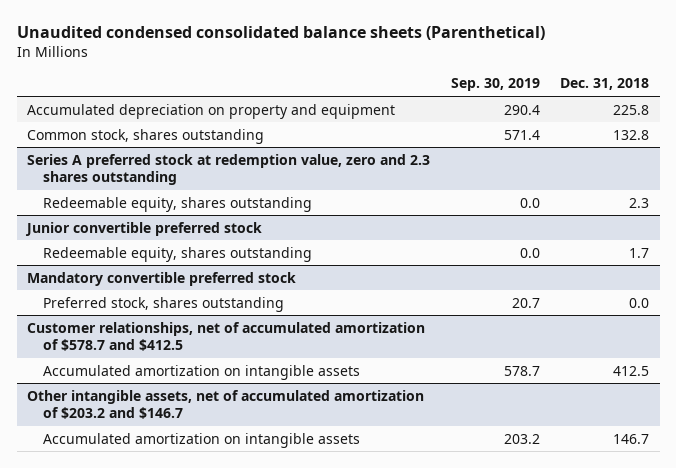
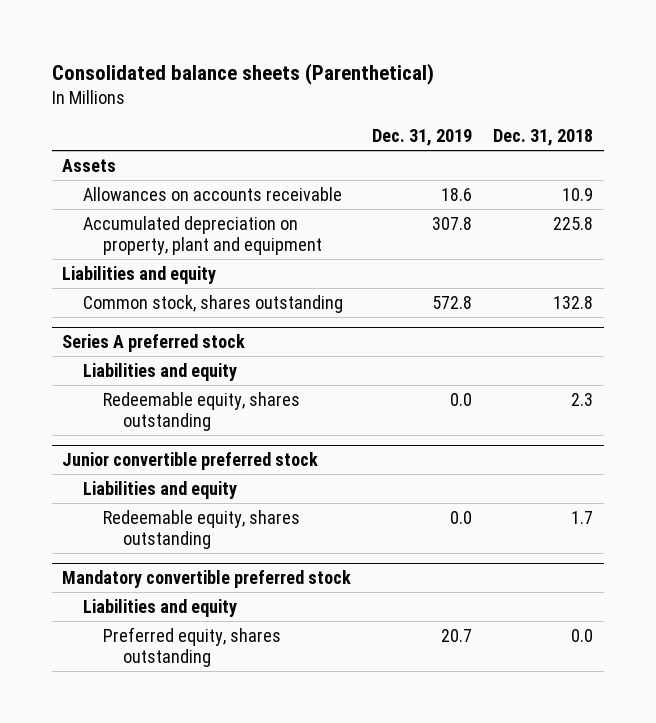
- Unaudited condensed consolidated balance sheets (Parenthetical)
+ Consolidated balance sheets (Parenthetical)
- | Sep. 30, 2019 | Dec. 31, 2018
+ | Dec. 31, 2019 | Dec. 31, 2018
- Accumulated depreciation on property and equipment | 290.4 | 225.8
+ Assets
+ Allowances on accounts receivable | 18.6 | 10.9
+ Accumulated depreciation on property, plant and equipment | 307.8 | 225.8
+ Liabilities and equity
- Series A preferred stock at redemption value, zero and 2.3 shares outstanding
+ Series A preferred stock
+ Liabilities and equity
@ Junior convertible preferred stock
+ Liabilities and equity
@ Mandatory convertible preferred stock
- Preferred stock, shares outstanding | 20.7 | 0.0
- Customer relationships, net of accumulated amortization of $578.7 and $412.5
- Accumulated amortization on intangible assets | 578.7 | 412.5
- Other intangible assets, net of accumulated amortization of $203.2 and $146.7
- Accumulated amortization on intangible assets | 203.2 | 146.7
@ Mandatory convertible preferred stock
+ Liabilities and equity
+ Preferred equity, shares outstanding | 20.7 | 0.0

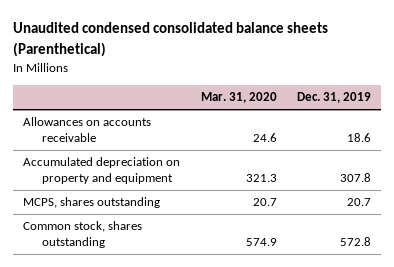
- Consolidated balance sheets (Parenthetical)
+ Unaudited condensed consolidated balance sheets (Parenthetical)
- | Dec. 31, 2019 | Dec. 31, 2018
+ | Mar. 31, 2020 | Dec. 31, 2019
- Assets
- Accumulated depreciation on property, plant and equipment | 307.8 | 225.8
- Liabilities and equity
+ Accumulated depreciation on property and equipment | 321.3 | 307.8
+ MCPS, shares outstanding | 20.7 | 20.7
- Series A preferred stock
- Liabilities and equity
- Redeemable equity, shares outstanding | 0.0 | 2.3
- Junior convertible preferred stock
- Liabilities and equity
- Redeemable equity, shares outstanding | 0.0 | 1.7
- Mandatory convertible preferred stock
- Liabilities and equity
- Preferred equity, shares outstanding | 20.7 | 0.0

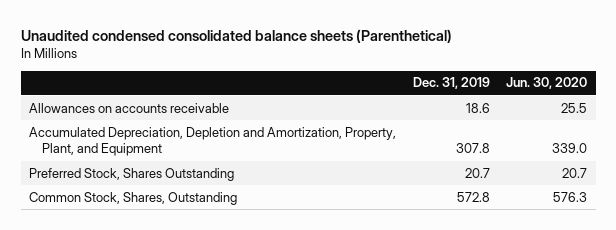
- | Mar. 31, 2020 | Dec. 31, 2019
+ | Dec. 31, 2019 | Jun. 30, 2020
- Accumulated depreciation on property and equipment | 321.3 | 307.8
- MCPS, shares outstanding | 20.7 | 20.7
- Common stock, shares outstanding | 574.9 | 572.8
+ Accumulated Depreciation, Depletion and Amortization, Property, Plant, and Equipment | 307.8 | 339.0
+ Preferred Stock, Shares Outstanding | 20.7 | 20.7
+ Common Stock, Shares, Outstanding | 572.8 | 576.3

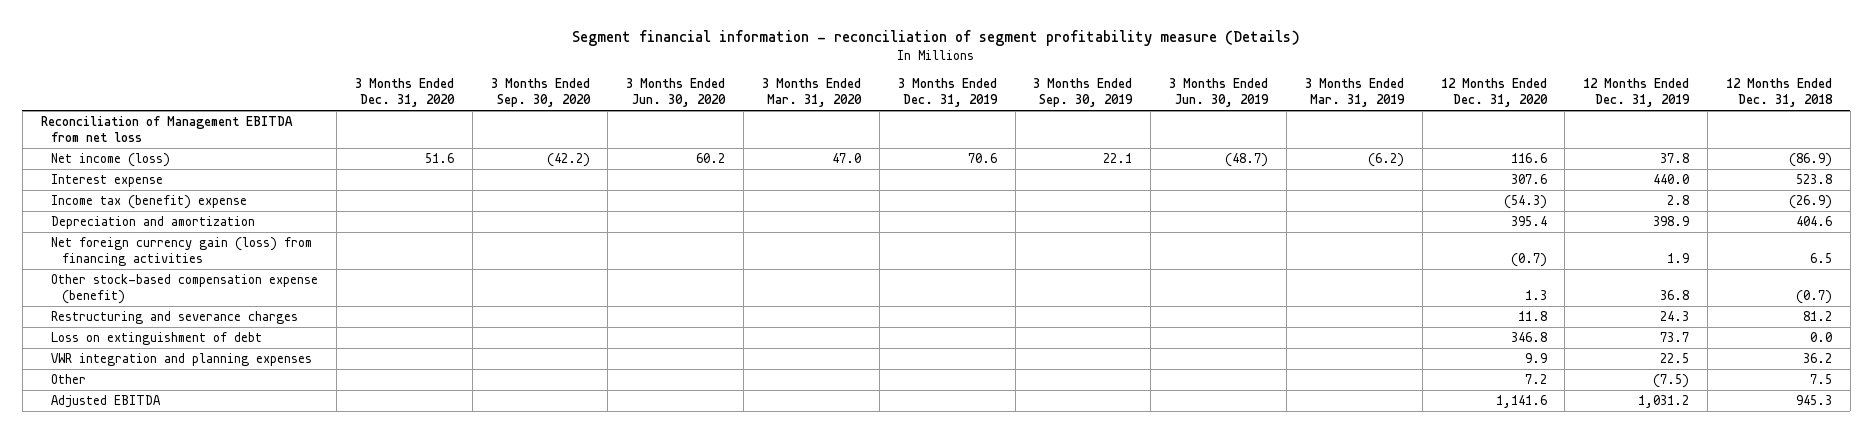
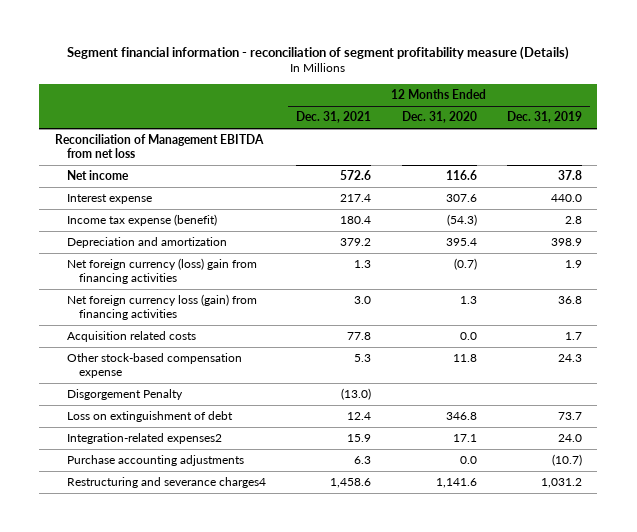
- | 3 Months Ended Dec. 31, 2020 | 3 Months Ended Sep. 30, 2020 | 3 Months Ended Jun. 30, 2020 | 3 Months Ended Mar. 31, 2020 | 3 Months Ended Dec. 31, 2019 | 3 Months Ended Sep. 30, 2019 | 3 Months Ended Jun. 30, 2019 | 3 Months Ended Mar. 31, 2019 | 12 Months Ended Dec. 31, 2020 | 12 Months Ended Dec. 31, 2019 | 12 Months Ended Dec. 31, 2018
+ | 12 Months Ended Dec. 31, 2021 | 12 Months Ended Dec. 31, 2020 | 12 Months Ended Dec. 31, 2019
- Net income (loss) | 51.6 | (42.2) | 60.2 | 47.0 | 70.6 | 22.1 | (48.7) | (6.2) | 116.6 | 37.8 | (86.9)
+ Net income | 572.6 | 116.6 | 37.8
- Income tax (benefit) expense | | | | | | | | | (54.3) | 2.8 | (26.9)
+ Income tax expense (benefit) | 180.4 | (54.3) | 2.8
- Net foreign currency gain (loss) from financing activities | | | | | | | | | (0.7) | 1.9 | 6.5
- Other stock-based compensation expense (benefit) | | | | | | | | | 1.3 | 36.8 | (0.7)
- Restructuring and severance charges | | | | | | | | | 11.8 | 24.3 | 81.2
+ Net foreign currency (loss) gain from financing activities | 1.3 | (0.7) | 1.9
+ Net foreign currency loss (gain) from financing activities | 3.0 | 1.3 | 36.8
+ Acquisition related costs | 77.8 | 0.0 | 1.7
+ Other stock-based compensation expense | 5.3 | 11.8 | 24.3
+ Disgorgement Penalty | (13.0) | |
- VWR integration and planning expenses | | | | | | | | | 9.9 | 22.5 | 36.2
- Other | | | | | | | | | 7.2 | (7.5) | 7.5
- Adjusted EBITDA | | | | | | | | | 1,141.6 | 1,031.2 | 945.3
+ Integration-related expenses2 | 15.9 | 17.1 | 24.0
+ Purchase accounting adjustments | 6.3 | 0.0 | (10.7)
+ Restructuring and severance charges4 | 1,458.6 | 1,141.6 | 1,031.2

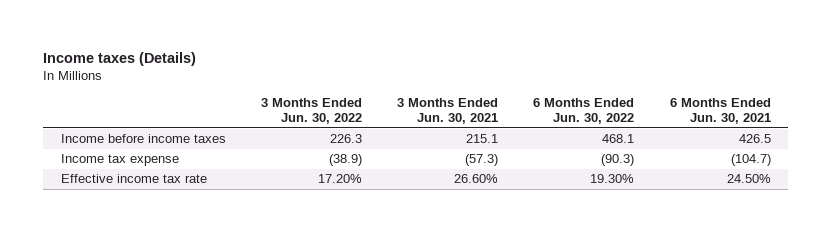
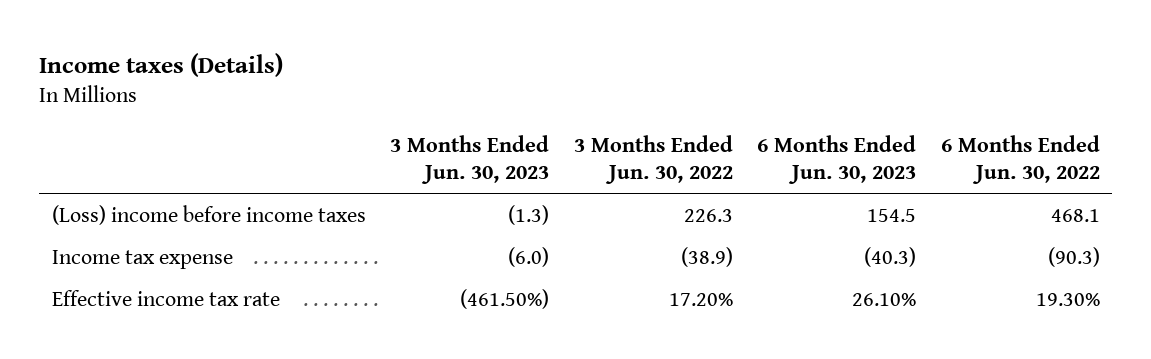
- | 3 Months Ended Jun. 30, 2022 | 3 Months Ended Jun. 30, 2021 | 6 Months Ended Jun. 30, 2022 | 6 Months Ended Jun. 30, 2021
+ | 3 Months Ended Jun. 30, 2023 | 3 Months Ended Jun. 30, 2022 | 6 Months Ended Jun. 30, 2023 | 6 Months Ended Jun. 30, 2022
- Income before income taxes | 226.3 | 215.1 | 468.1 | 426.5
+ (Loss) income before income taxes | (1.3) | 226.3 | 154.5 | 468.1

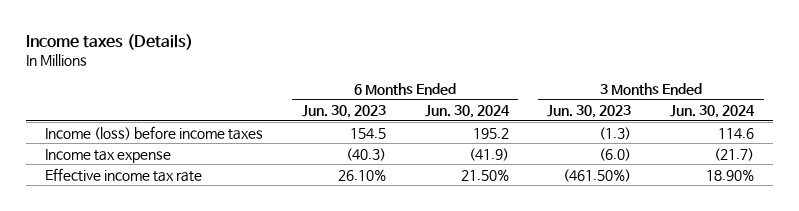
- | 3 Months Ended Jun. 30, 2023 | 3 Months Ended Jun. 30, 2022 | 6 Months Ended Jun. 30, 2023 | 6 Months Ended Jun. 30, 2022
+ | 6 Months Ended Jun. 30, 2023 | 6 Months Ended Jun. 30, 2024 | 3 Months Ended Jun. 30, 2023 | 3 Months Ended Jun. 30, 2024
- (Loss) income before income taxes | (1.3) | 226.3 | 154.5 | 468.1
+ Income (loss) before income taxes | 154.5 | 195.2 | (1.3) | 114.6

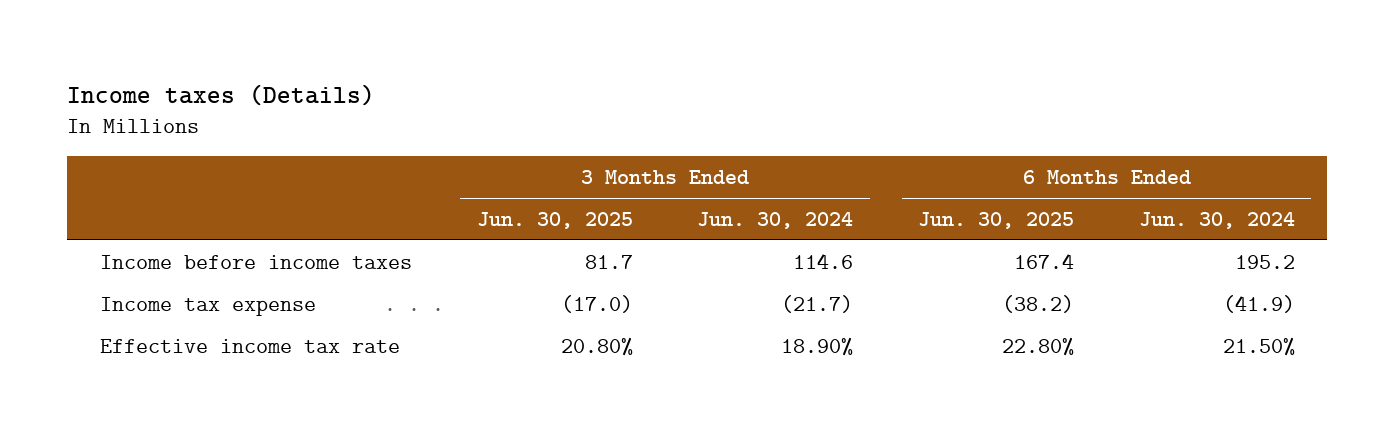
- | 6 Months Ended Jun. 30, 2023 | 6 Months Ended Jun. 30, 2024 | 3 Months Ended Jun. 30, 2023 | 3 Months Ended Jun. 30, 2024
+ | 3 Months Ended Jun. 30, 2025 | 3 Months Ended Jun. 30, 2024 | 6 Months Ended Jun. 30, 2025 | 6 Months Ended Jun. 30, 2024
- Income (loss) before income taxes | 154.5 | 195.2 | (1.3) | 114.6
+ Income before income taxes | 81.7 | 114.6 | 167.4 | 195.2

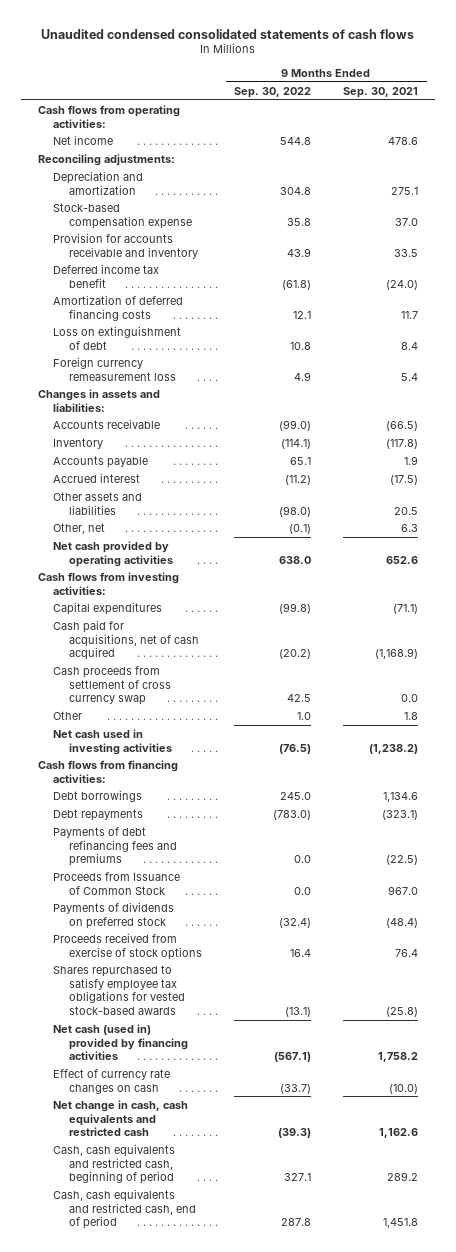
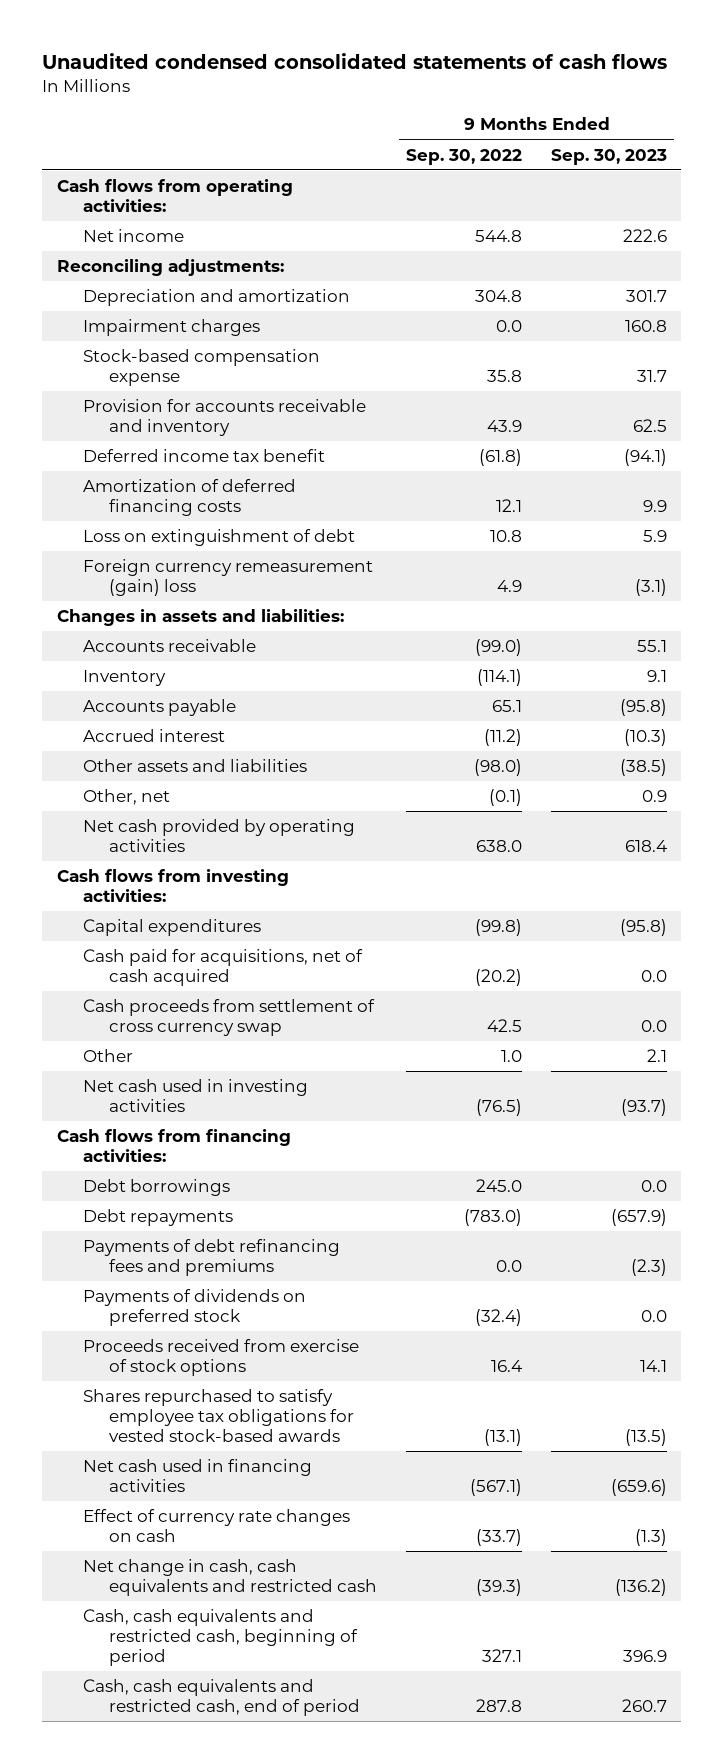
- | 9 Months Ended Sep. 30, 2022 | 9 Months Ended Sep. 30, 2021
+ | 9 Months Ended Sep. 30, 2022 | 9 Months Ended Sep. 30, 2023
+ Impairment charges | 0.0 | 160.8
- Foreign currency remeasurement loss | 4.9 | 5.4
+ Foreign currency remeasurement (gain) loss | 4.9 | (3.1)
- Proceeds from Issuance of Common Stock | 0.0 | 967.0
- Net cash (used in) provided by financing activities | (567.1) | 1,758.2
+ Net cash used in financing activities | (567.1) | (659.6)

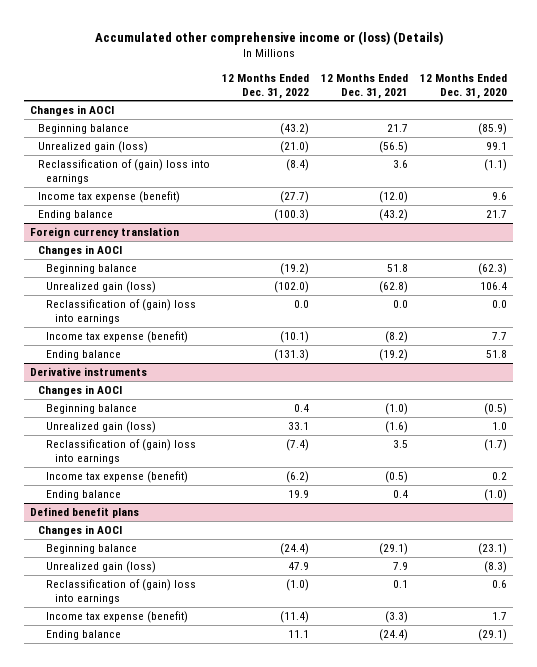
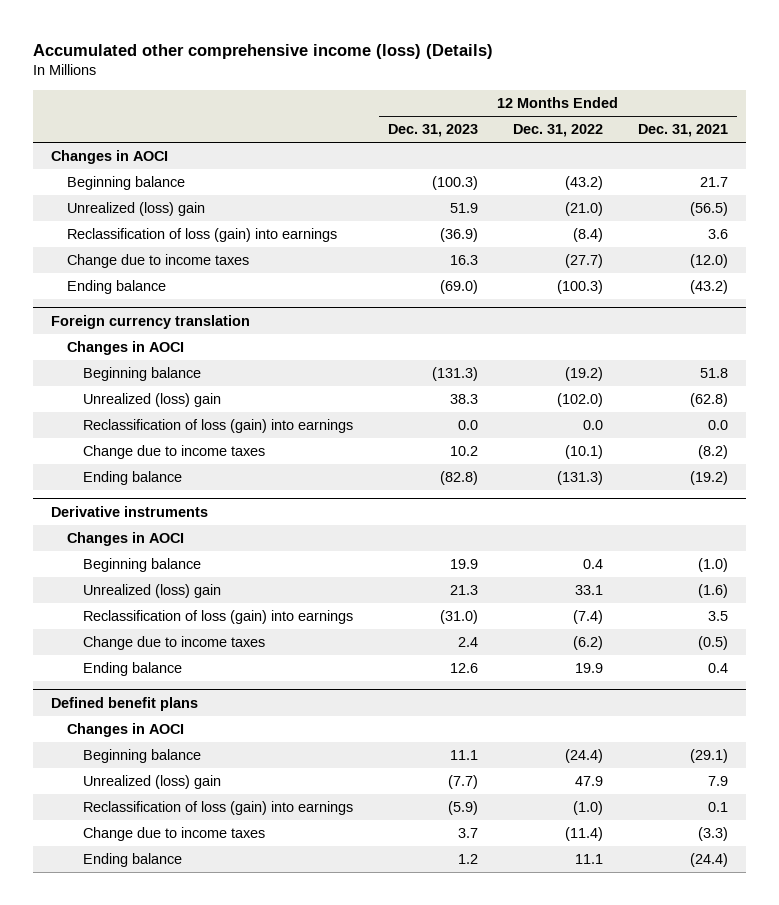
- Accumulated other comprehensive income or (loss) (Details)
+ Accumulated other comprehensive income (loss) (Details)
- | 12 Months Ended Dec. 31, 2022 | 12 Months Ended Dec. 31, 2021 | 12 Months Ended Dec. 31, 2020
+ | 12 Months Ended Dec. 31, 2023 | 12 Months Ended Dec. 31, 2022 | 12 Months Ended Dec. 31, 2021
- Unrealized gain (loss) | (21.0) | (56.5) | 99.1
- Reclassification of (gain) loss into earnings | (8.4) | 3.6 | (1.1)
- Income tax expense (benefit) | (27.7) | (12.0) | 9.6
+ Unrealized (loss) gain | 51.9 | (21.0) | (56.5)
+ Reclassification of loss (gain) into earnings | (36.9) | (8.4) | 3.6
+ Change due to income taxes | 16.3 | (27.7) | (12.0)
@ Foreign currency translation
- Unrealized gain (loss) | (102.0) | (62.8) | 106.4
- Reclassification of (gain) loss into earnings | 0.0 | 0.0 | 0.0
- Income tax expense (benefit) | (10.1) | (8.2) | 7.7
+ Unrealized (loss) gain | 38.3 | (102.0) | (62.8)
+ Reclassification of loss (gain) into earnings | 0.0 | 0.0 | 0.0
+ Change due to income taxes | 10.2 | (10.1) | (8.2)
@ Derivative instruments
- Unrealized gain (loss) | 33.1 | (1.6) | 1.0
- Reclassification of (gain) loss into earnings | (7.4) | 3.5 | (1.7)
- Income tax expense (benefit) | (6.2) | (0.5) | 0.2
+ Unrealized (loss) gain | 21.3 | 33.1 | (1.6)
+ Reclassification of loss (gain) into earnings | (31.0) | (7.4) | 3.5
+ Change due to income taxes | 2.4 | (6.2) | (0.5)
@ Defined benefit plans
- Unrealized gain (loss) | 47.9 | 7.9 | (8.3)
- Reclassification of (gain) loss into earnings | (1.0) | 0.1 | 0.6
- Income tax expense (benefit) | (11.4) | (3.3) | 1.7
+ Unrealized (loss) gain | (7.7) | 47.9 | 7.9
+ Reclassification of loss (gain) into earnings | (5.9) | (1.0) | 0.1
+ Change due to income taxes | 3.7 | (11.4) | (3.3)

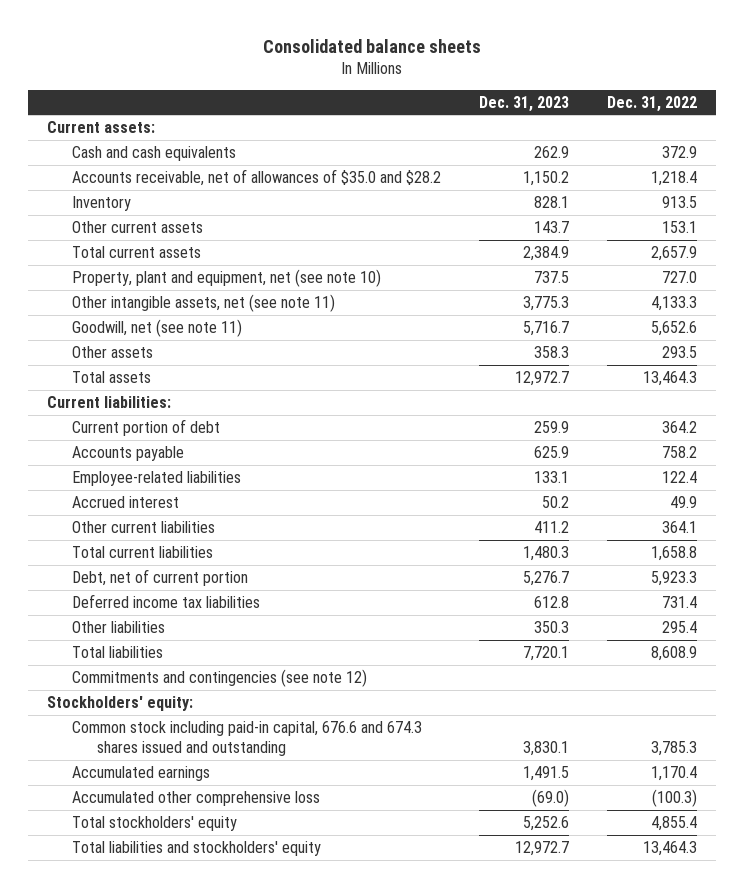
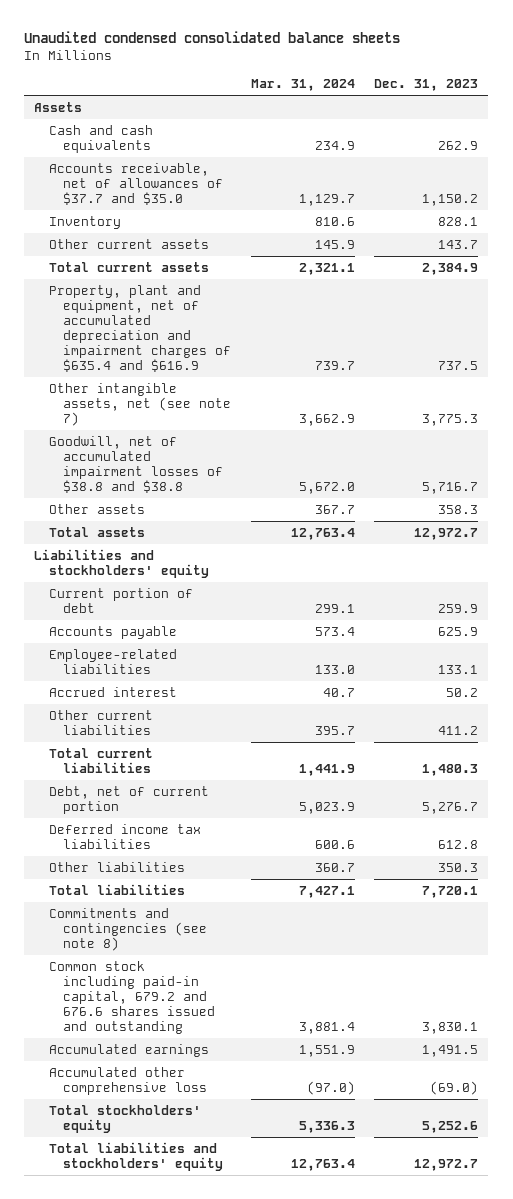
- Consolidated balance sheets
+ Unaudited condensed consolidated balance sheets
- | Dec. 31, 2023 | Dec. 31, 2022
+ | Mar. 31, 2024 | Dec. 31, 2023
- Current assets:
+ Assets
- Accounts receivable, net of allowances of $35.0 and $28.2 | 1,150.2 | 1,218.4
+ Accounts receivable, net of allowances of $37.7 and $35.0 | 1,129.7 | 1,150.2
- Property, plant and equipment, net (see note 10) | 737.5 | 727.0
- Other intangible assets, net (see note 11) | 3,775.3 | 4,133.3
- Goodwill, net (see note 11) | 5,716.7 | 5,652.6
+ Property, plant and equipment, net of accumulated depreciation and impairment charges of $635.4 and $616.9 | 739.7 | 737.5
+ Other intangible assets, net (see note 7) | 3,662.9 | 3,775.3
+ Goodwill, net of accumulated impairment losses of $38.8 and $38.8 | 5,672.0 | 5,716.7
- Current liabilities:
+ Liabilities and stockholders' equity
- Commitments and contingencies (see note 12)
- Stockholders' equity:
- Common stock including paid-in capital, 676.6 and 674.3 shares issued and outstanding | 3,830.1 | 3,785.3
+ Commitments and contingencies (see note 8)
+ Common stock including paid-in capital, 679.2 and 676.6 shares issued and outstanding | 3,881.4 | 3,830.1

